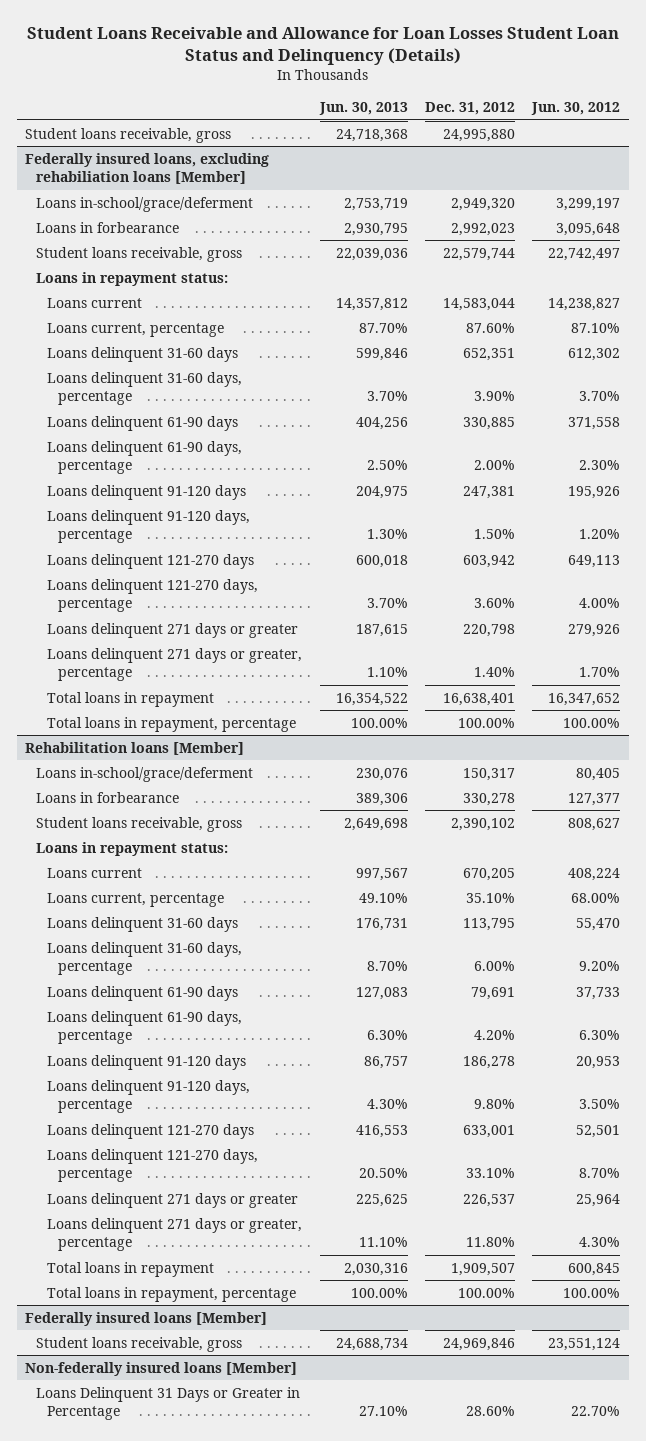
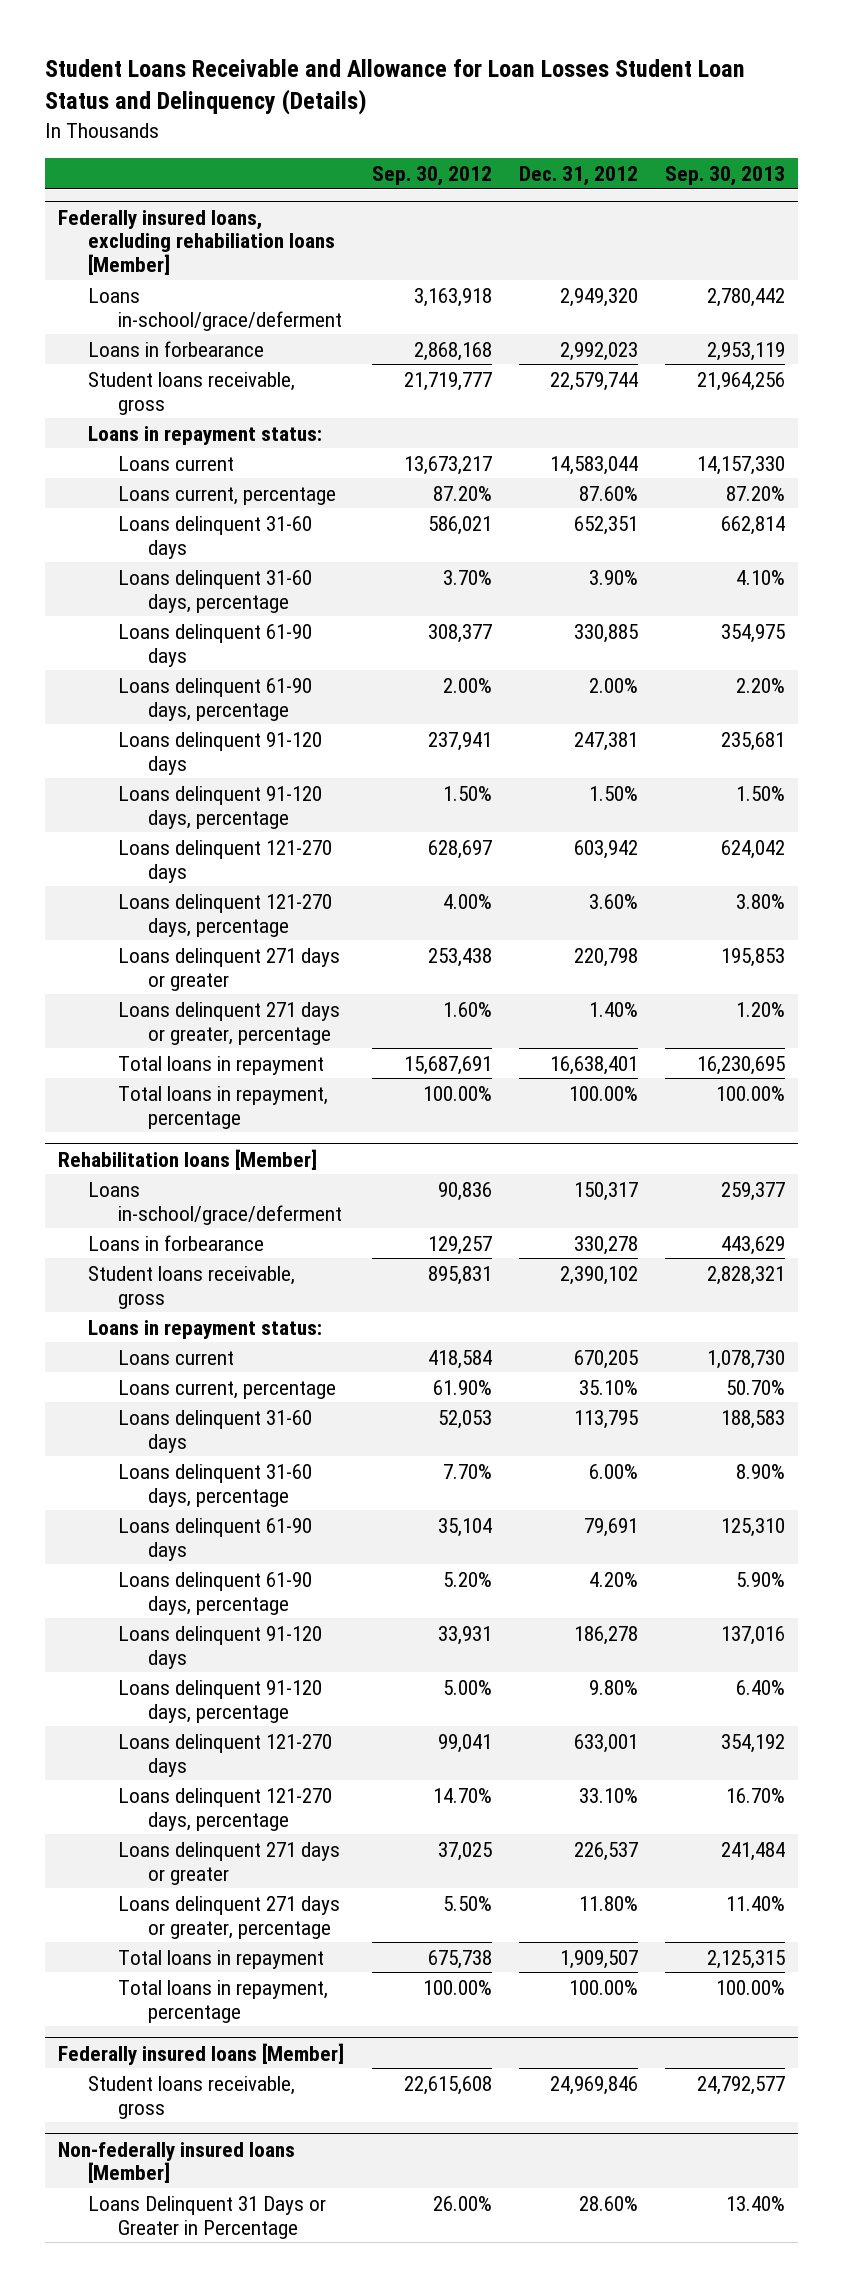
- | Jun. 30, 2013 | Dec. 31, 2012 | Jun. 30, 2012
+ | Sep. 30, 2012 | Dec. 31, 2012 | Sep. 30, 2013
- Student loans receivable, gross | 24,718,368 | 24,995,880 |

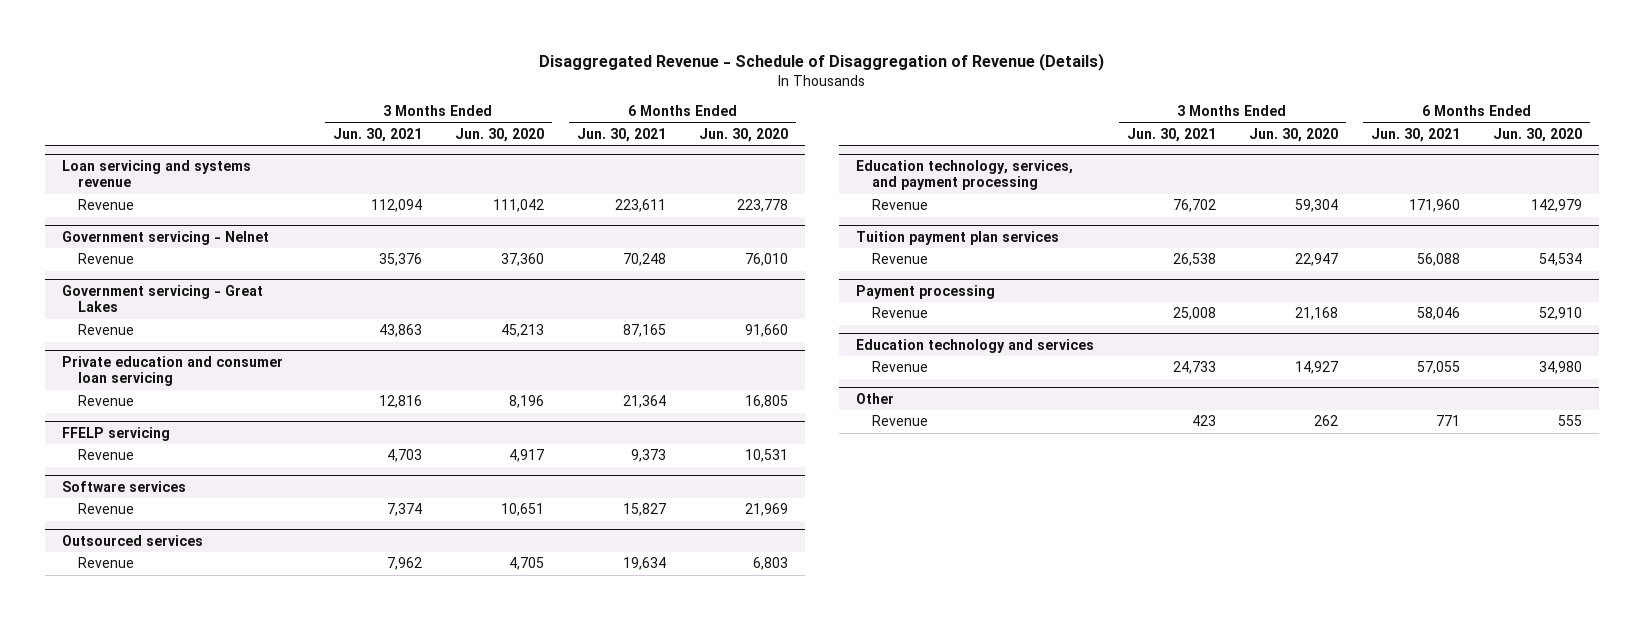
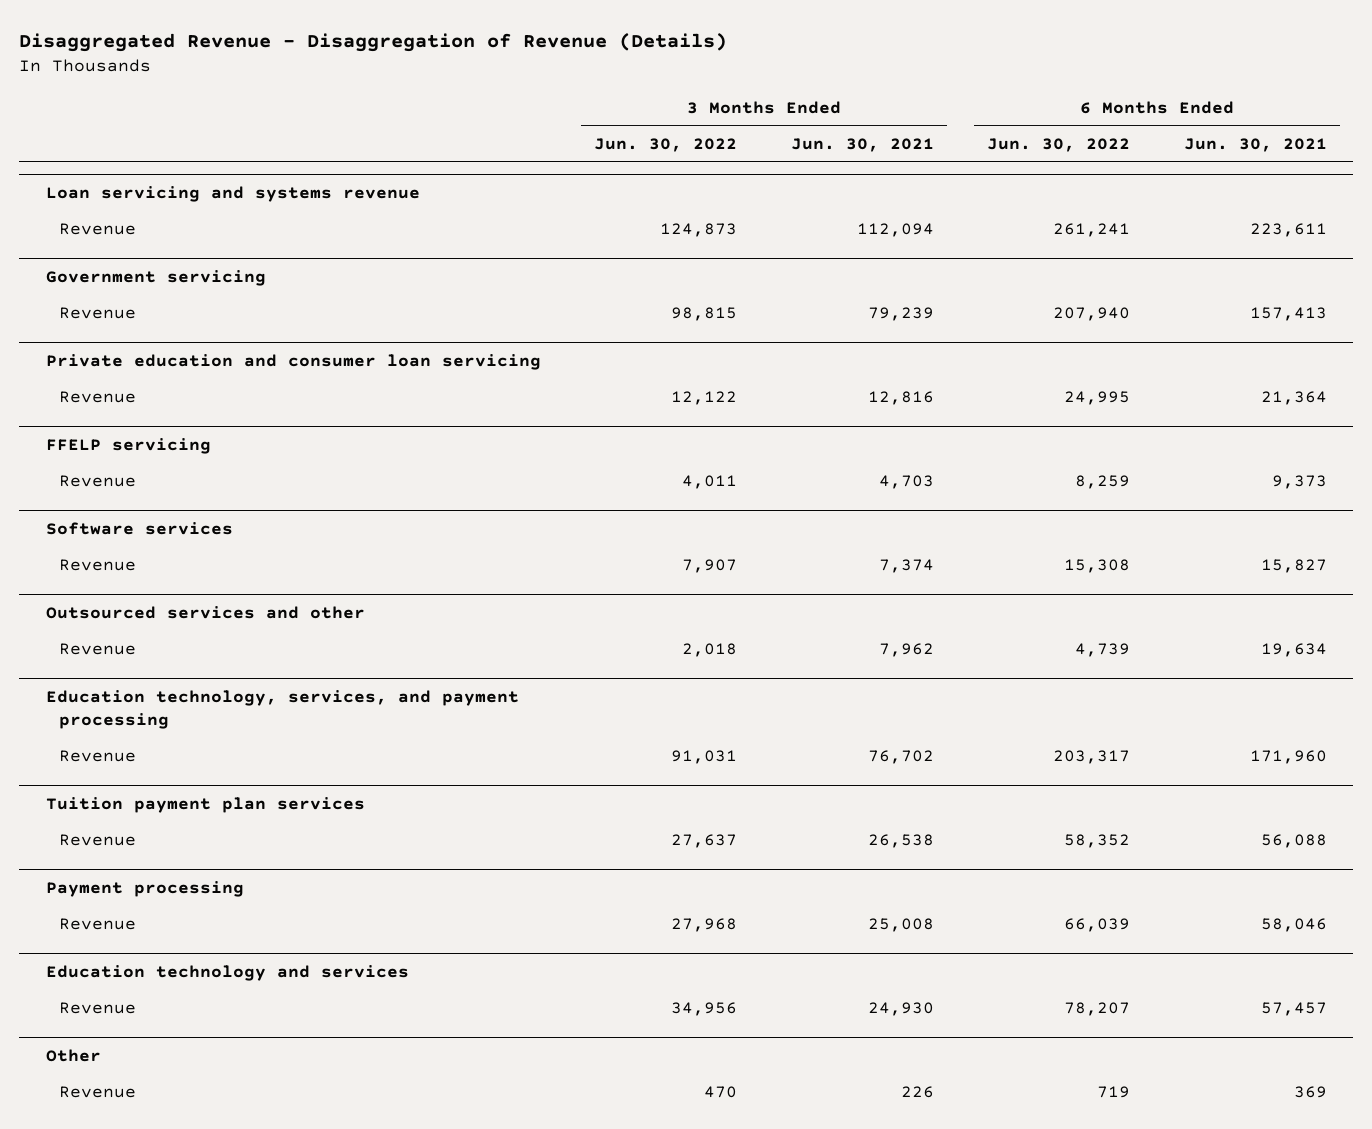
- Disaggregated Revenue - Schedule of Disaggregation of Revenue (Details)
+ Disaggregated Revenue - Disaggregation of Revenue (Details)
- | 3 Months Ended Jun. 30, 2021 | 3 Months Ended Jun. 30, 2020 | 6 Months Ended Jun. 30, 2021 | 6 Months Ended Jun. 30, 2020
+ | 3 Months Ended Jun. 30, 2022 | 3 Months Ended Jun. 30, 2021 | 6 Months Ended Jun. 30, 2022 | 6 Months Ended Jun. 30, 2021
- Government servicing - Nelnet
- Revenue | 35,376 | 37,360 | 70,248 | 76,010
- Government servicing - Great Lakes
- Revenue | 43,863 | 45,213 | 87,165 | 91,660
+ Government servicing
+ Revenue | 98,815 | 79,239 | 207,940 | 157,413
- Outsourced services
+ Outsourced services and other
@ Education technology and services
- Revenue | 24,733 | 14,927 | 57,055 | 34,980
+ Revenue | 34,956 | 24,930 | 78,207 | 57,457
@ Other
- Revenue | 423 | 262 | 771 | 555
+ Revenue | 470 | 226 | 719 | 369

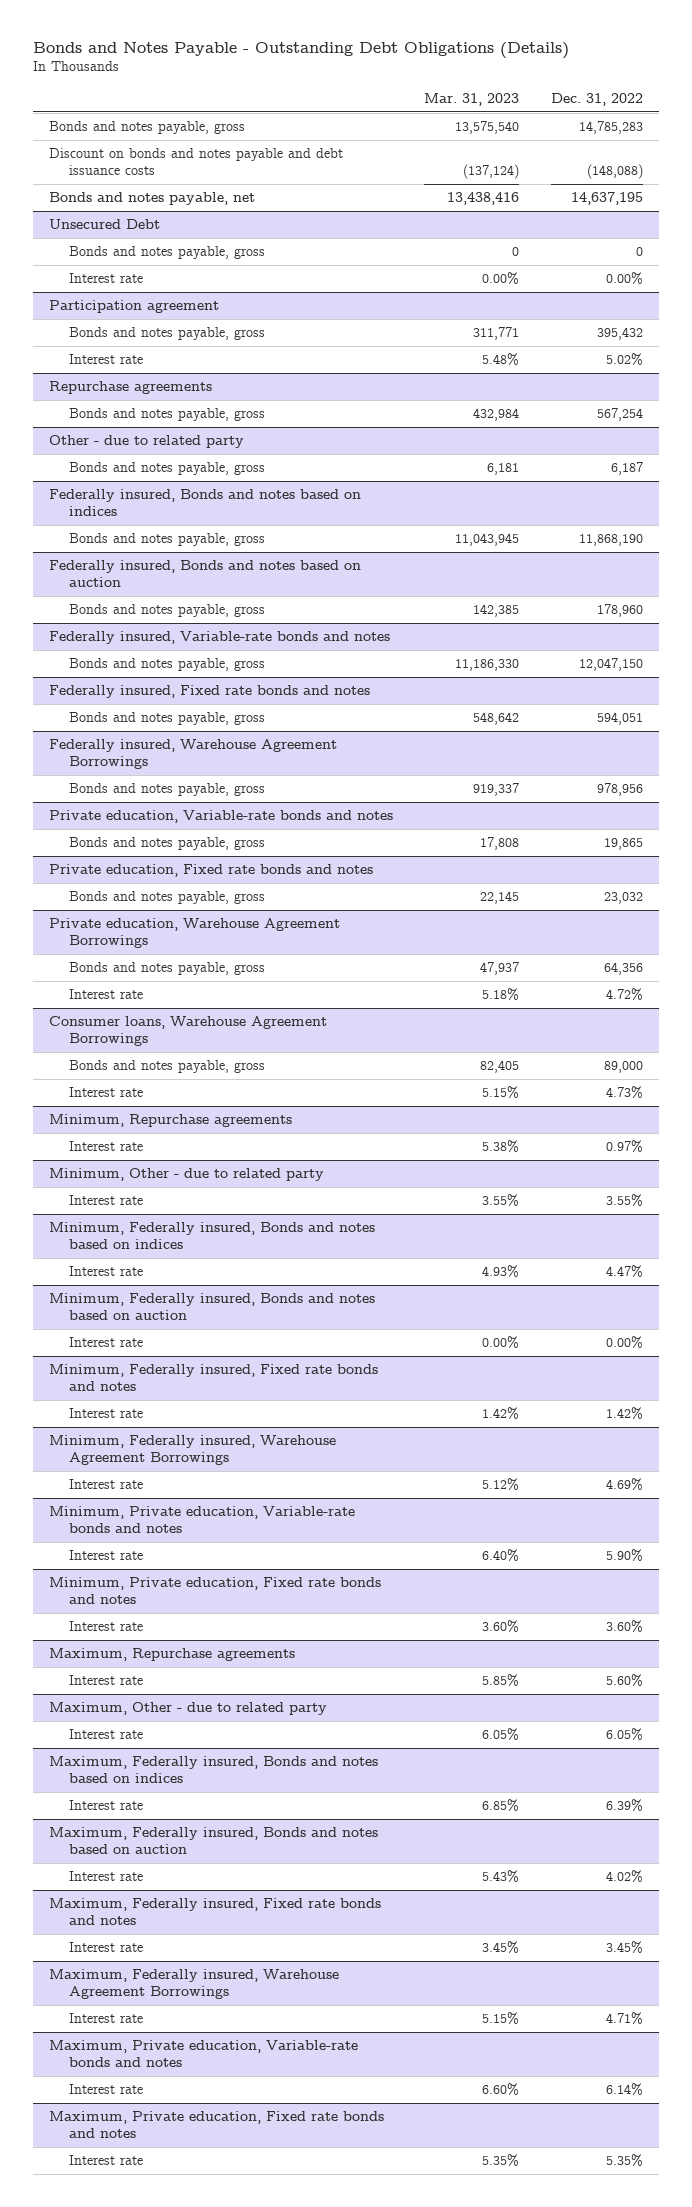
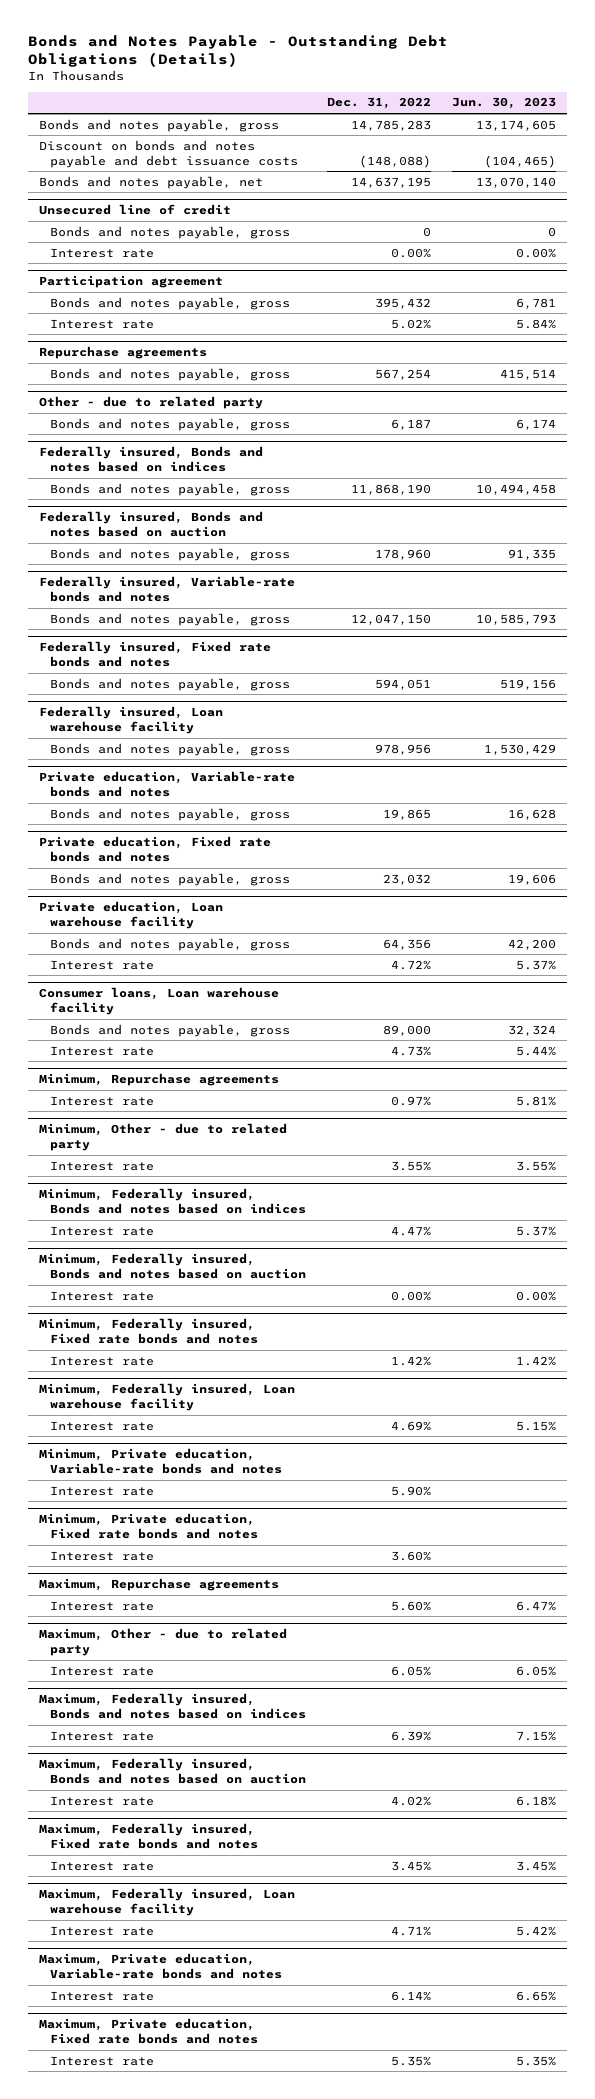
- | Mar. 31, 2023 | Dec. 31, 2022
+ | Dec. 31, 2022 | Jun. 30, 2023
- Unsecured Debt
+ Unsecured line of credit
- Federally insured, Warehouse Agreement Borrowings
+ Federally insured, Loan warehouse facility
- Private education, Warehouse Agreement Borrowings
+ Private education, Loan warehouse facility
- Consumer loans, Warehouse Agreement Borrowings
+ Consumer loans, Loan warehouse facility
- Minimum, Federally insured, Warehouse Agreement Borrowings
+ Minimum, Federally insured, Loan warehouse facility
- Maximum, Federally insured, Warehouse Agreement Borrowings
+ Maximum, Federally insured, Loan warehouse facility

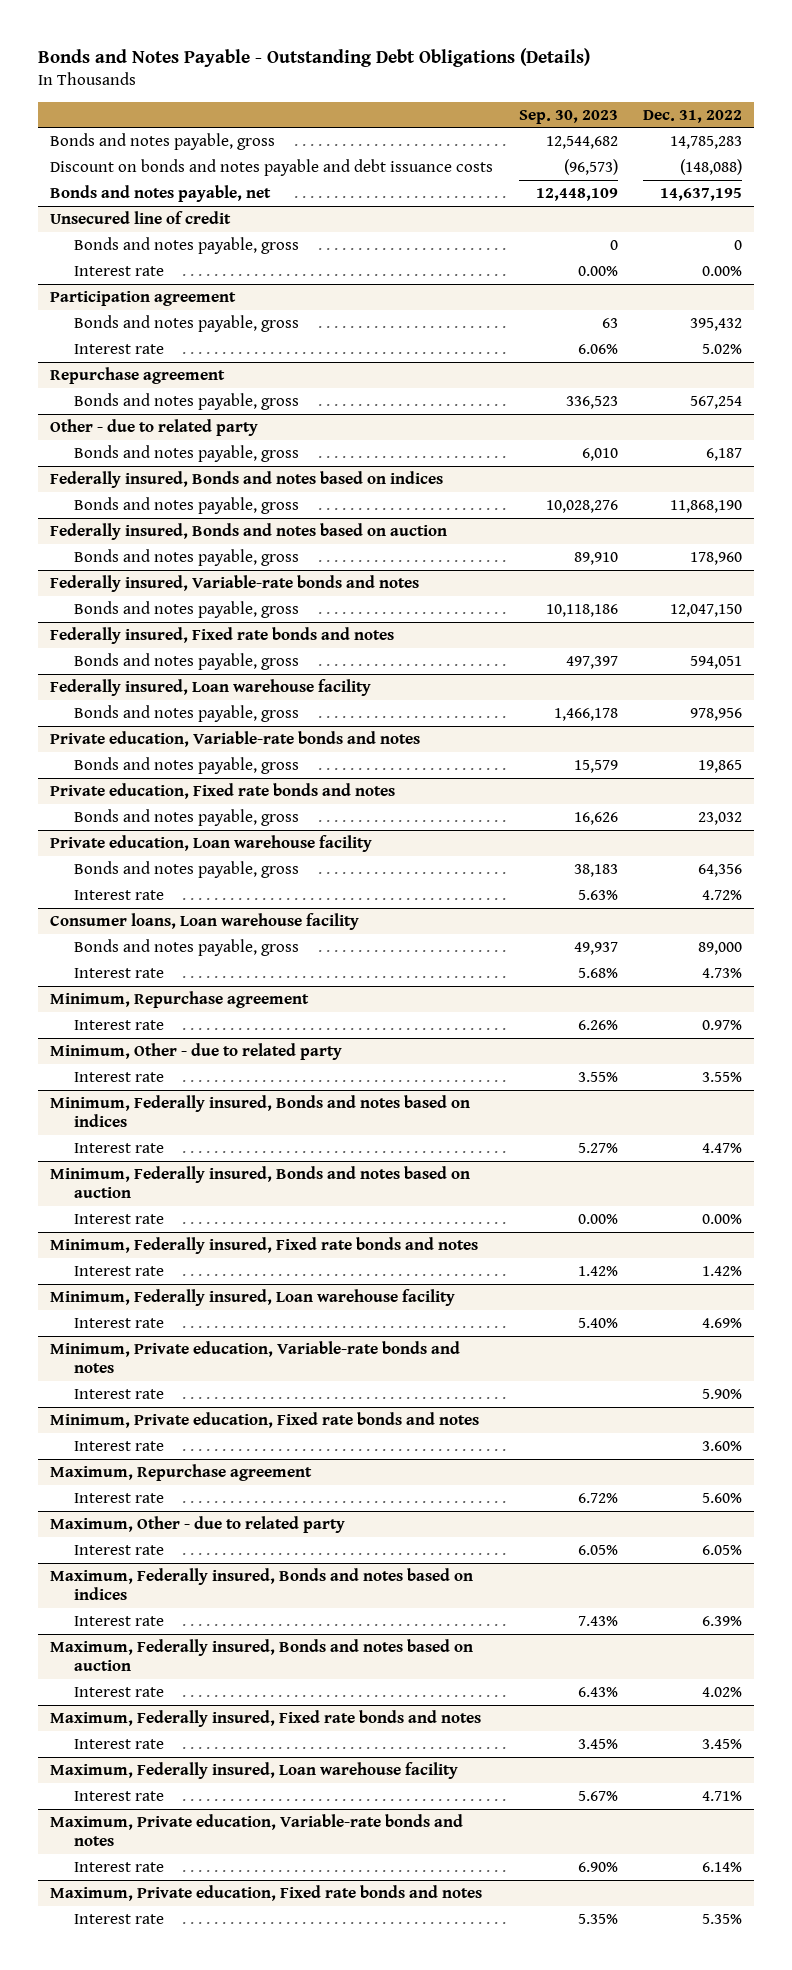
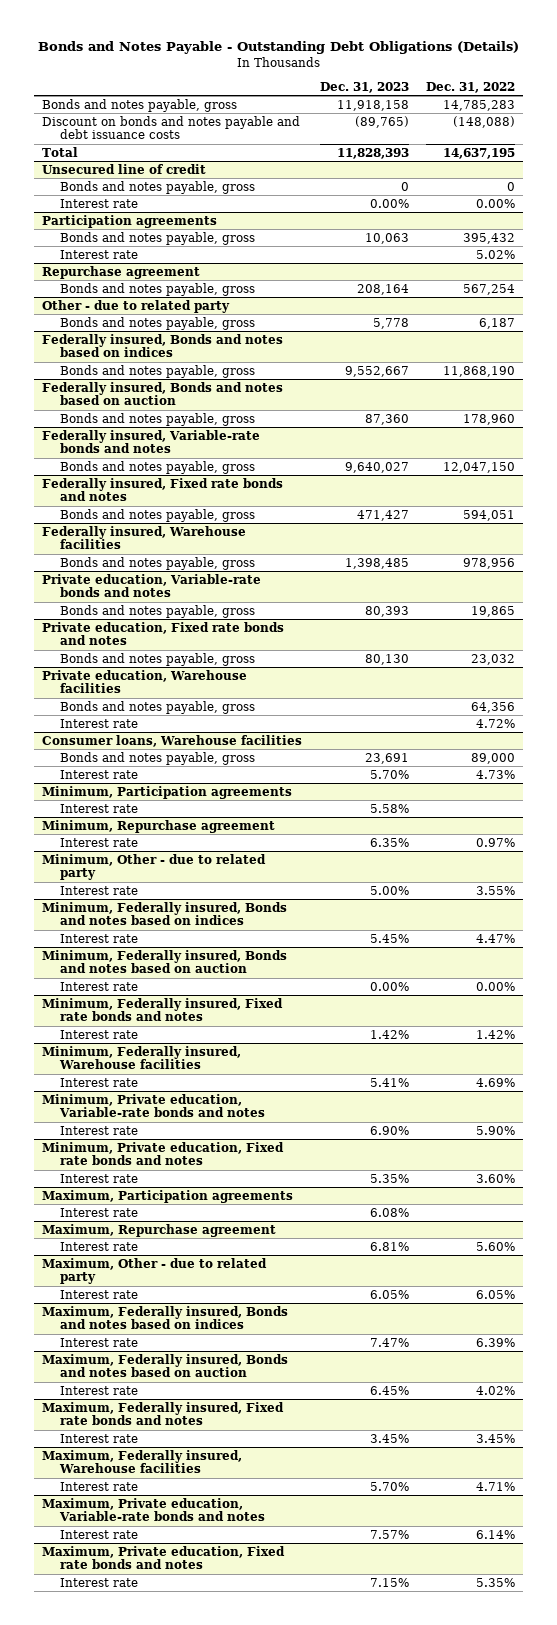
- | Sep. 30, 2023 | Dec. 31, 2022
+ | Dec. 31, 2023 | Dec. 31, 2022
- Bonds and notes payable, net | 12,448,109 | 14,637,195
+ Total | 11,828,393 | 14,637,195
- Participation agreement
+ Participation agreements
- Federally insured, Loan warehouse facility
+ Federally insured, Warehouse facilities
- Private education, Loan warehouse facility
+ Private education, Warehouse facilities
- Consumer loans, Loan warehouse facility
+ Consumer loans, Warehouse facilities
+ Minimum, Participation agreements
+ Interest rate | 5.58% |
- Minimum, Federally insured, Loan warehouse facility
+ Minimum, Federally insured, Warehouse facilities
+ Maximum, Participation agreements
+ Interest rate | 6.08% |
- Maximum, Federally insured, Loan warehouse facility
+ Maximum, Federally insured, Warehouse facilities

